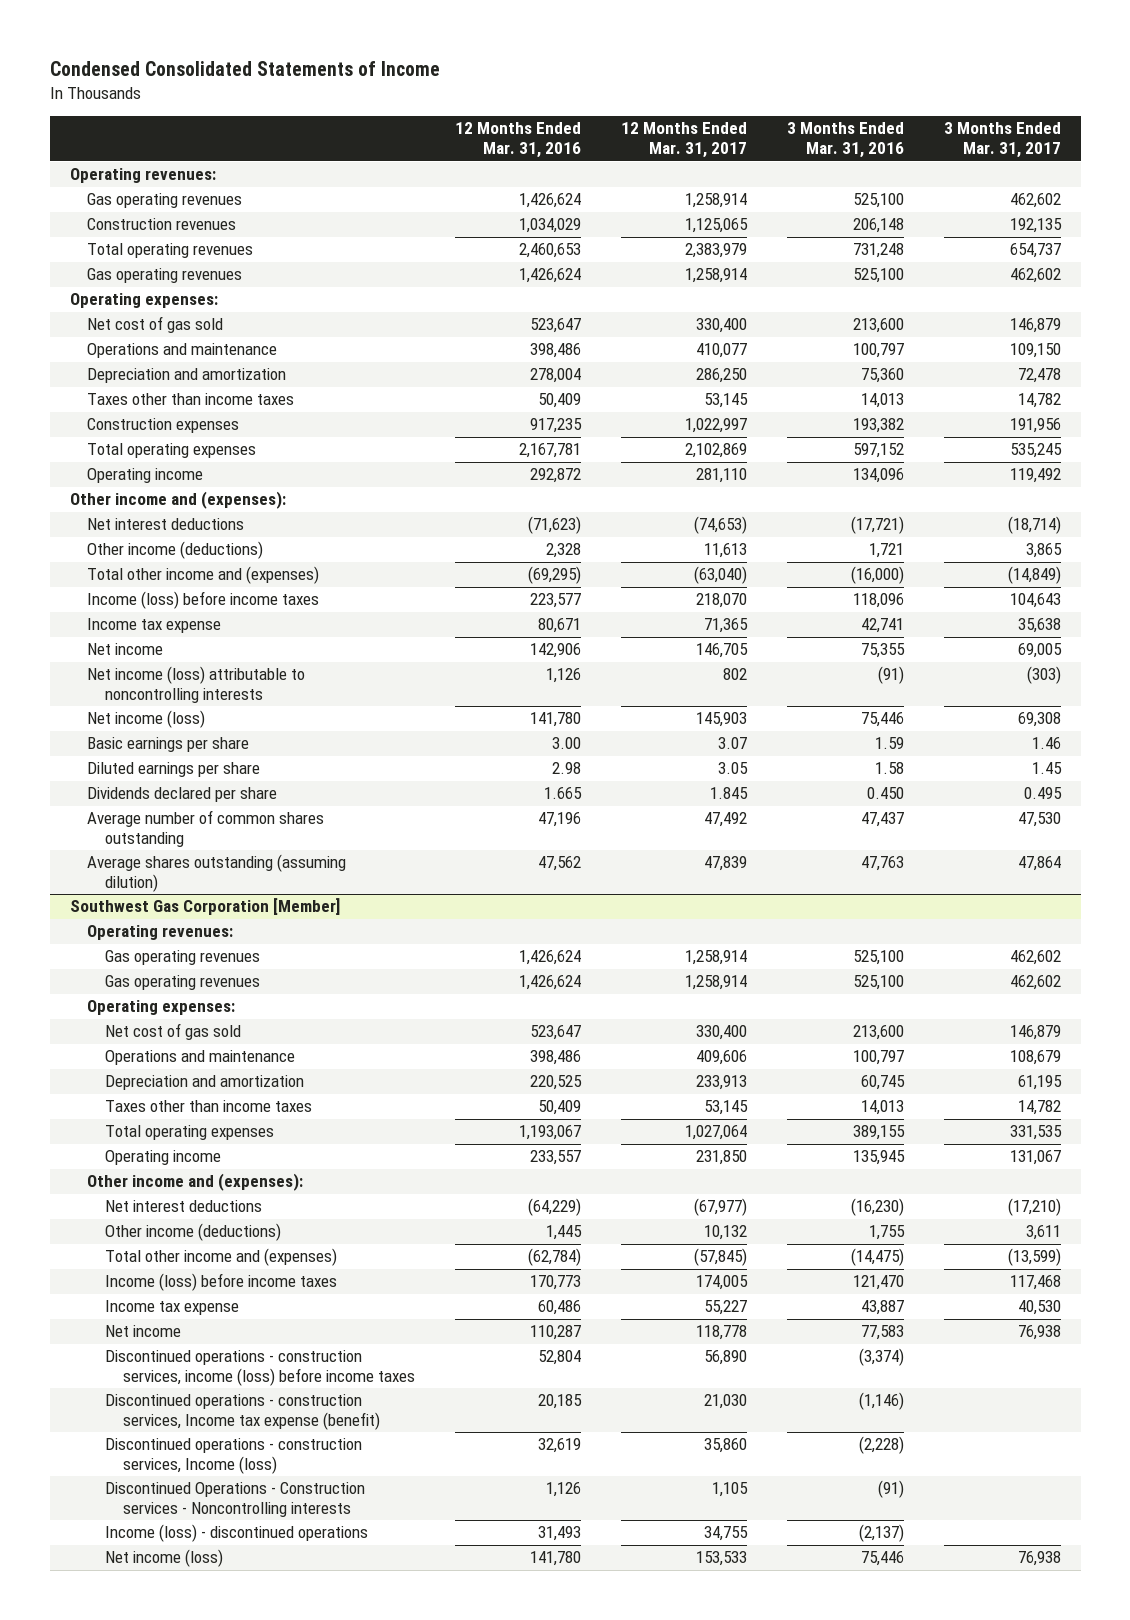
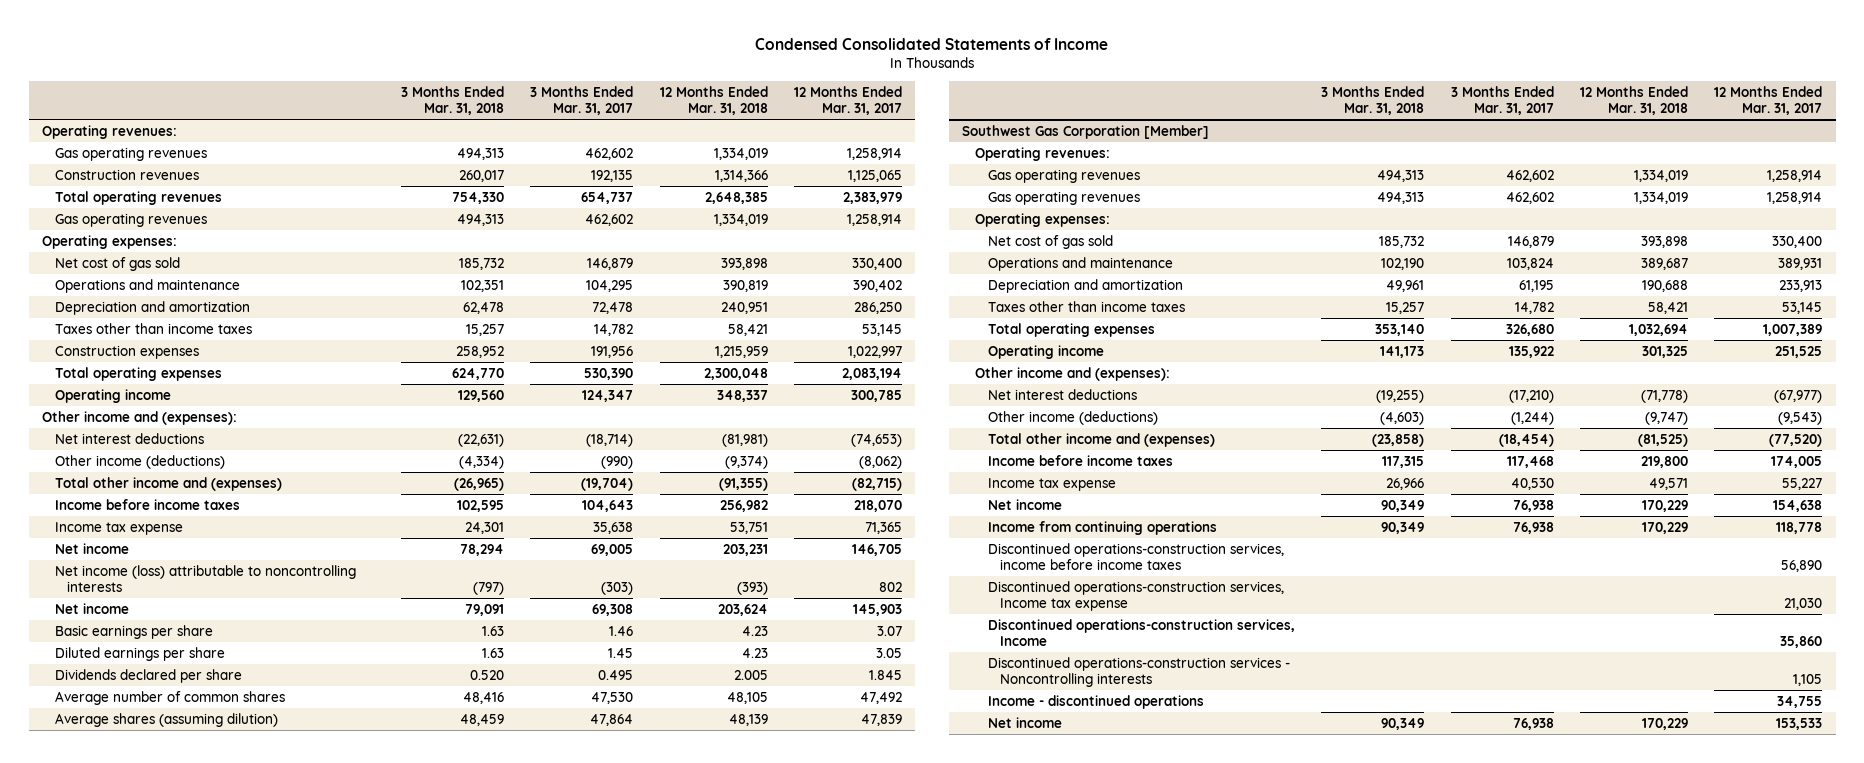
- | 12 Months Ended Mar. 31, 2016 | 12 Months Ended Mar. 31, 2017 | 3 Months Ended Mar. 31, 2016 | 3 Months Ended Mar. 31, 2017
+ | 3 Months Ended Mar. 31, 2018 | 3 Months Ended Mar. 31, 2017 | 12 Months Ended Mar. 31, 2018 | 12 Months Ended Mar. 31, 2017
- Operations and maintenance | 398,486 | 410,077 | 100,797 | 109,150
+ Operations and maintenance | 102,351 | 104,295 | 390,819 | 390,402
- Total operating expenses | 2,167,781 | 2,102,869 | 597,152 | 535,245
- Operating income | 292,872 | 281,110 | 134,096 | 119,492
+ Total operating expenses | 624,770 | 530,390 | 2,300,048 | 2,083,194
+ Operating income | 129,560 | 124,347 | 348,337 | 300,785
- Other income (deductions) | 2,328 | 11,613 | 1,721 | 3,865
- Total other income and (expenses) | (69,295) | (63,040) | (16,000) | (14,849)
- Income (loss) before income taxes | 223,577 | 218,070 | 118,096 | 104,643
+ Other income (deductions) | (4,334) | (990) | (9,374) | (8,062)
+ Total other income and (expenses) | (26,965) | (19,704) | (91,355) | (82,715)
+ Income before income taxes | 102,595 | 104,643 | 256,982 | 218,070
- Net income (loss) | 141,780 | 145,903 | 75,446 | 69,308
+ Net income | 79,091 | 69,308 | 203,624 | 145,903
- Average number of common shares outstanding | 47,196 | 47,492 | 47,437 | 47,530
- Average shares outstanding (assuming dilution) | 47,562 | 47,839 | 47,763 | 47,864
+ Average number of common shares | 48,416 | 47,530 | 48,105 | 47,492
+ Average shares (assuming dilution) | 48,459 | 47,864 | 48,139 | 47,839
@ Southwest Gas Corporation [Member]
- Operations and maintenance | 398,486 | 409,606 | 100,797 | 108,679
+ Operations and maintenance | 102,190 | 103,824 | 389,687 | 389,931
- Total operating expenses | 1,193,067 | 1,027,064 | 389,155 | 331,535
- Operating income | 233,557 | 231,850 | 135,945 | 131,067
+ Total operating expenses | 353,140 | 326,680 | 1,032,694 | 1,007,389
+ Operating income | 141,173 | 135,922 | 301,325 | 251,525
- Other income (deductions) | 1,445 | 10,132 | 1,755 | 3,611
- Total other income and (expenses) | (62,784) | (57,845) | (14,475) | (13,599)
- Income (loss) before income taxes | 170,773 | 174,005 | 121,470 | 117,468
+ Other income (deductions) | (4,603) | (1,244) | (9,747) | (9,543)
+ Total other income and (expenses) | (23,858) | (18,454) | (81,525) | (77,520)
+ Income before income taxes | 117,315 | 117,468 | 219,800 | 174,005
- Net income | 110,287 | 118,778 | 77,583 | 76,938
- Discontinued operations - construction services, income (loss) before income taxes | 52,804 | 56,890 | (3,374) |
- Discontinued operations - construction services, Income tax expense (benefit) | 20,185 | 21,030 | (1,146) |
- Discontinued operations - construction services, Income (loss) | 32,619 | 35,860 | (2,228) |
- Discontinued Operations - Construction services - Noncontrolling interests | 1,126 | 1,105 | (91) |
- Income (loss) - discontinued operations | 31,493 | 34,755 | (2,137) |
- Net income (loss) | 141,780 | 153,533 | 75,446 | 76,938
+ Net income | 90,349 | 76,938 | 170,229 | 154,638
+ Income from continuing operations | 90,349 | 76,938 | 170,229 | 118,778
+ Discontinued operations-construction services, income before income taxes | | | | 56,890
+ Discontinued operations-construction services, Income tax expense | | | | 21,030
+ Discontinued operations-construction services, Income | | | | 35,860
+ Discontinued operations-construction services - Noncontrolling interests | | | | 1,105
+ Income - discontinued operations | | | | 34,755
+ Net income | 90,349 | 76,938 | 170,229 | 153,533

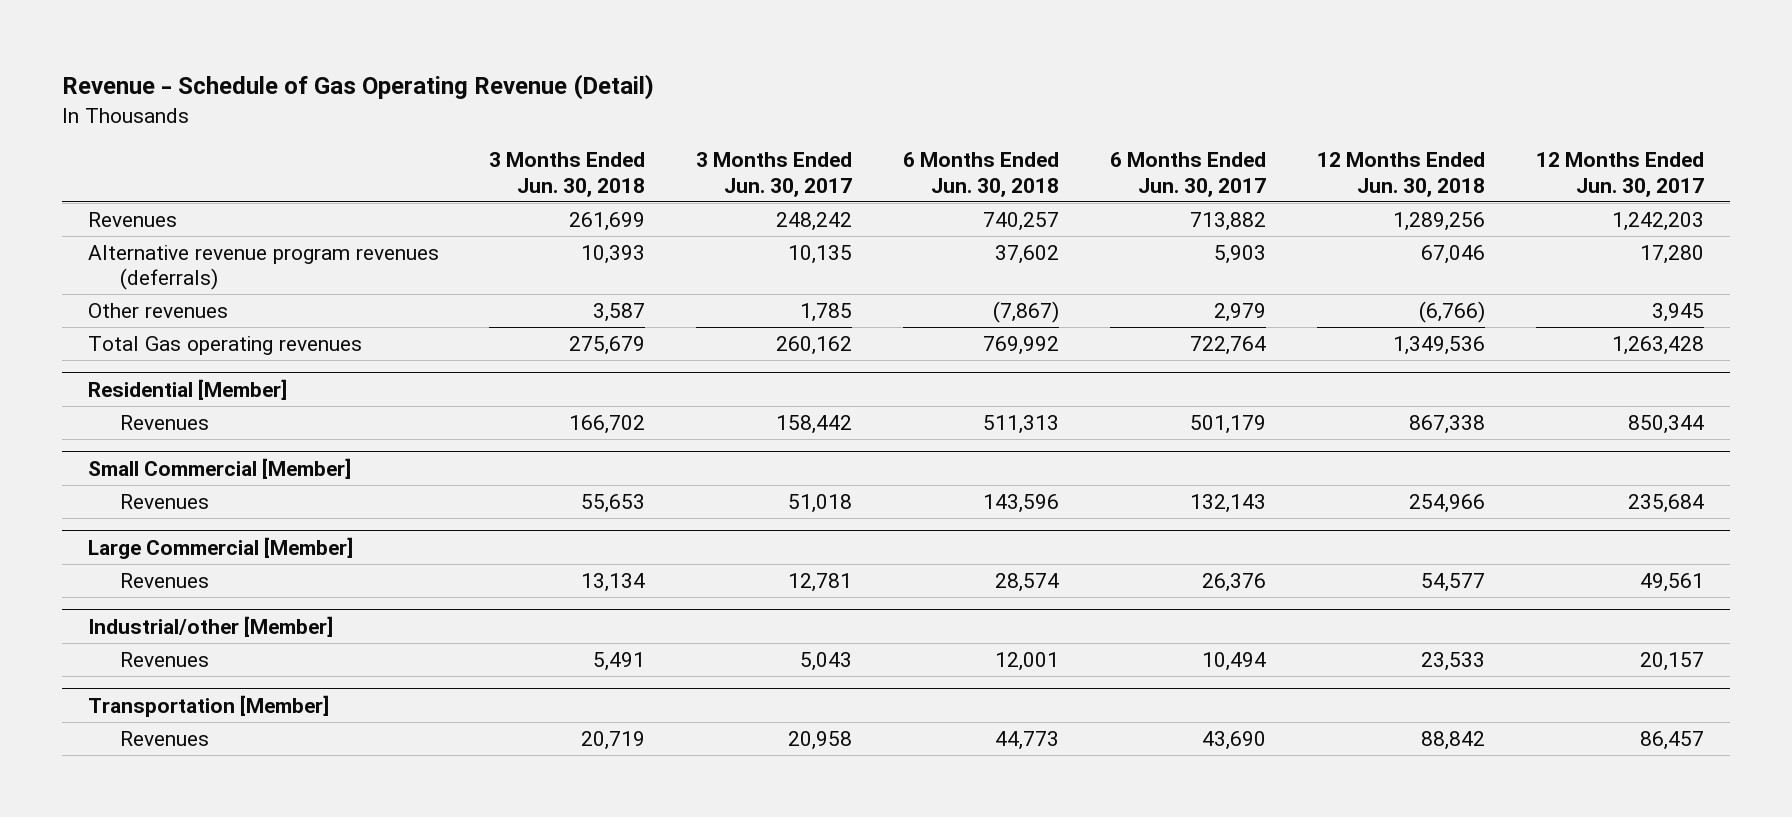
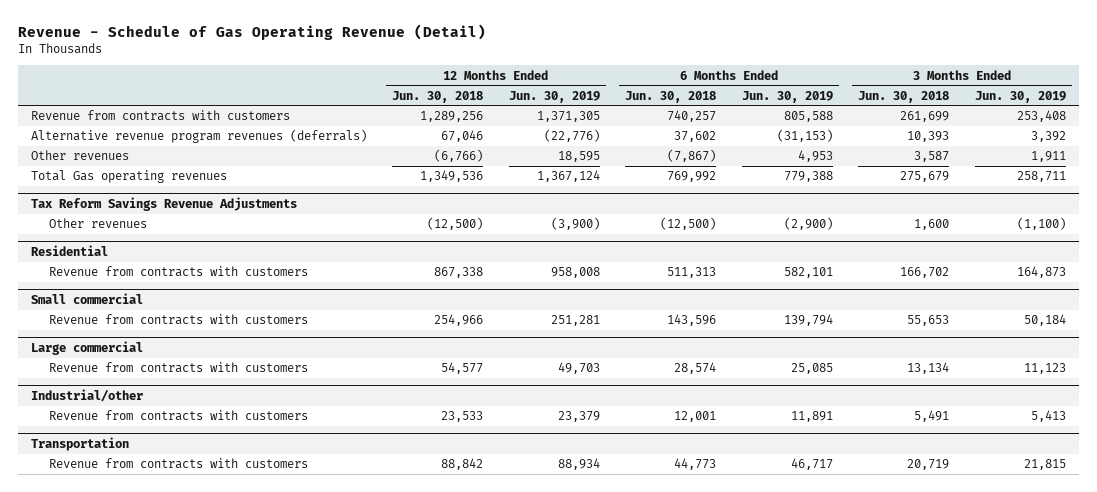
- | 3 Months Ended Jun. 30, 2018 | 3 Months Ended Jun. 30, 2017 | 6 Months Ended Jun. 30, 2018 | 6 Months Ended Jun. 30, 2017 | 12 Months Ended Jun. 30, 2018 | 12 Months Ended Jun. 30, 2017
+ | 12 Months Ended Jun. 30, 2018 | 12 Months Ended Jun. 30, 2019 | 6 Months Ended Jun. 30, 2018 | 6 Months Ended Jun. 30, 2019 | 3 Months Ended Jun. 30, 2018 | 3 Months Ended Jun. 30, 2019
- Revenues | 261,699 | 248,242 | 740,257 | 713,882 | 1,289,256 | 1,242,203
+ Revenue from contracts with customers | 1,289,256 | 1,371,305 | 740,257 | 805,588 | 261,699 | 253,408
- Residential [Member]
- Revenues | 166,702 | 158,442 | 511,313 | 501,179 | 867,338 | 850,344
- Small Commercial [Member]
- Revenues | 55,653 | 51,018 | 143,596 | 132,143 | 254,966 | 235,684
- Large Commercial [Member]
- Revenues | 13,134 | 12,781 | 28,574 | 26,376 | 54,577 | 49,561
- Industrial/other [Member]
- Revenues | 5,491 | 5,043 | 12,001 | 10,494 | 23,533 | 20,157
- Transportation [Member]
- Revenues | 20,719 | 20,958 | 44,773 | 43,690 | 88,842 | 86,457
+ Tax Reform Savings Revenue Adjustments
+ Other revenues | (12,500) | (3,900) | (12,500) | (2,900) | 1,600 | (1,100)
+ Residential
+ Revenue from contracts with customers | 867,338 | 958,008 | 511,313 | 582,101 | 166,702 | 164,873
+ Small commercial
+ Revenue from contracts with customers | 254,966 | 251,281 | 143,596 | 139,794 | 55,653 | 50,184
+ Large commercial
+ Revenue from contracts with customers | 54,577 | 49,703 | 28,574 | 25,085 | 13,134 | 11,123
+ Industrial/other
+ Revenue from contracts with customers | 23,533 | 23,379 | 12,001 | 11,891 | 5,491 | 5,413
+ Transportation
+ Revenue from contracts with customers | 88,842 | 88,934 | 44,773 | 46,717 | 20,719 | 21,815

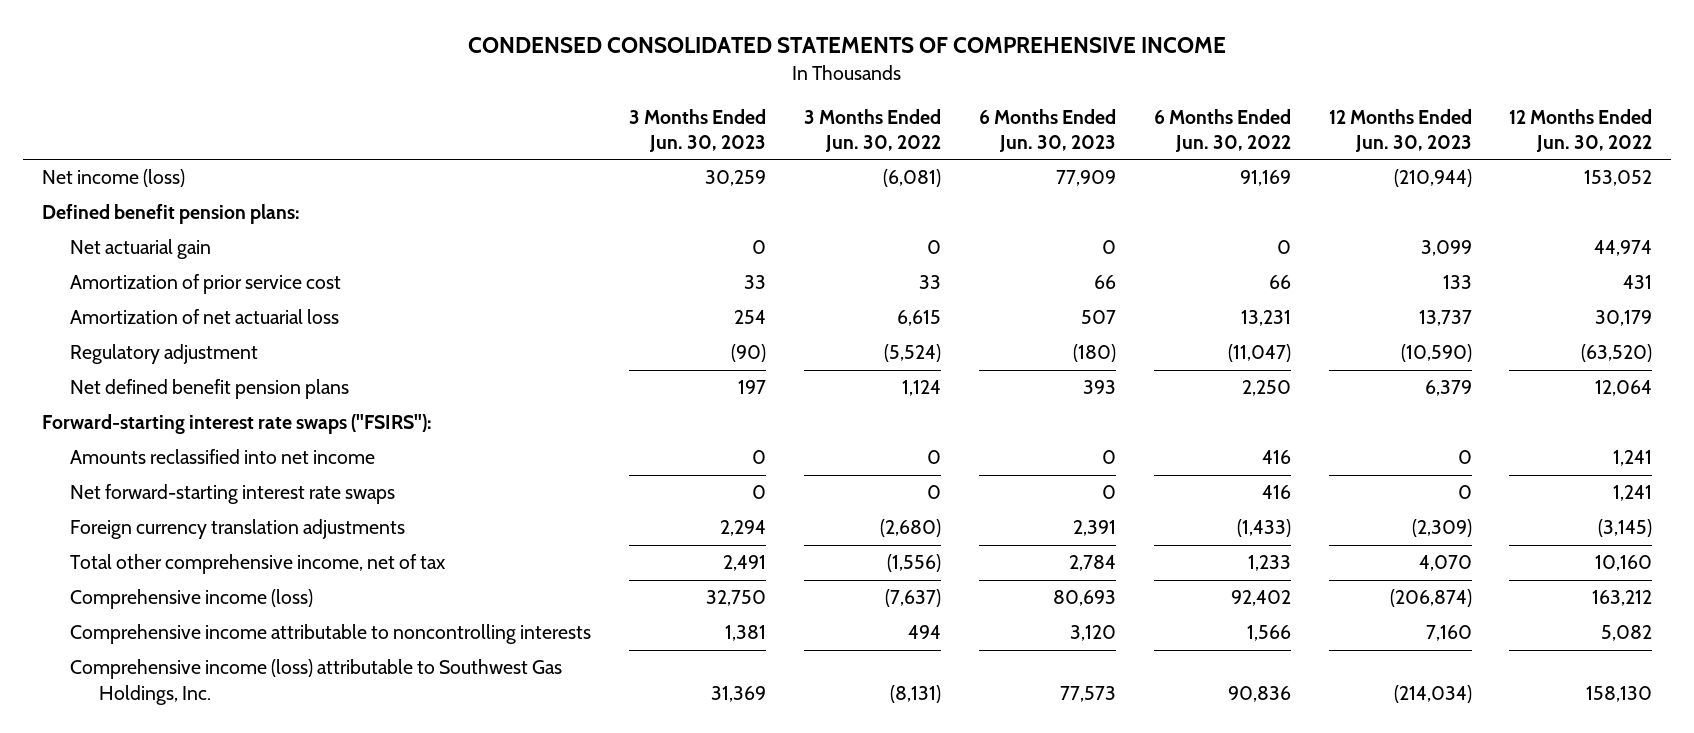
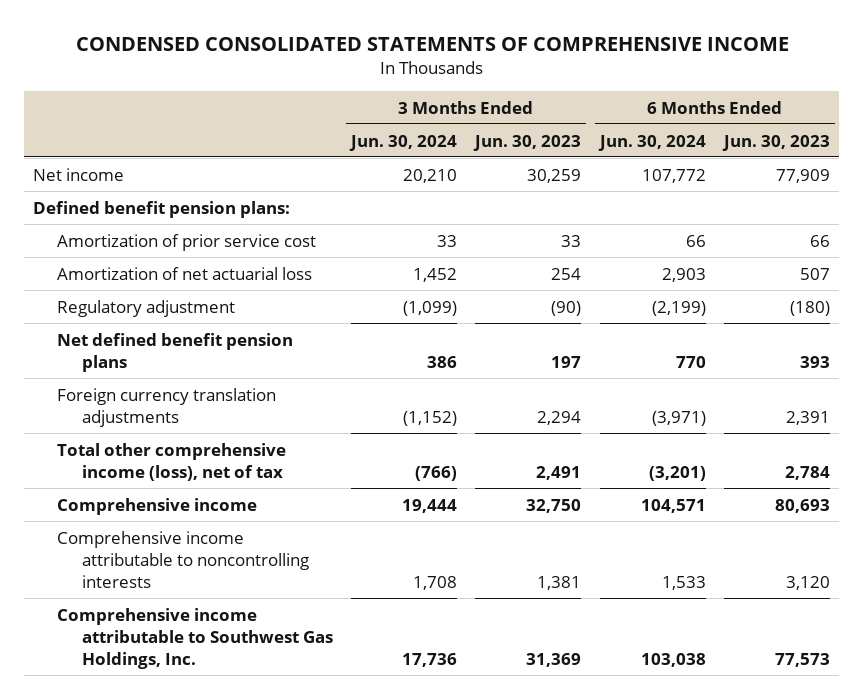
- | 3 Months Ended Jun. 30, 2023 | 3 Months Ended Jun. 30, 2022 | 6 Months Ended Jun. 30, 2023 | 6 Months Ended Jun. 30, 2022 | 12 Months Ended Jun. 30, 2023 | 12 Months Ended Jun. 30, 2022
+ | 3 Months Ended Jun. 30, 2024 | 3 Months Ended Jun. 30, 2023 | 6 Months Ended Jun. 30, 2024 | 6 Months Ended Jun. 30, 2023
- Net income (loss) | 30,259 | (6,081) | 77,909 | 91,169 | (210,944) | 153,052
+ Net income | 20,210 | 30,259 | 107,772 | 77,909
- Net actuarial gain | 0 | 0 | 0 | 0 | 3,099 | 44,974
- Forward-starting interest rate swaps ("FSIRS"):
- Amounts reclassified into net income | 0 | 0 | 0 | 416 | 0 | 1,241
- Net forward-starting interest rate swaps | 0 | 0 | 0 | 416 | 0 | 1,241
- Total other comprehensive income, net of tax | 2,491 | (1,556) | 2,784 | 1,233 | 4,070 | 10,160
- Comprehensive income (loss) | 32,750 | (7,637) | 80,693 | 92,402 | (206,874) | 163,212
+ Total other comprehensive income (loss), net of tax | (766) | 2,491 | (3,201) | 2,784
+ Comprehensive income | 19,444 | 32,750 | 104,571 | 80,693
- Comprehensive income (loss) attributable to Southwest Gas Holdings, Inc. | 31,369 | (8,131) | 77,573 | 90,836 | (214,034) | 158,130
+ Comprehensive income attributable to Southwest Gas Holdings, Inc. | 17,736 | 31,369 | 103,038 | 77,573

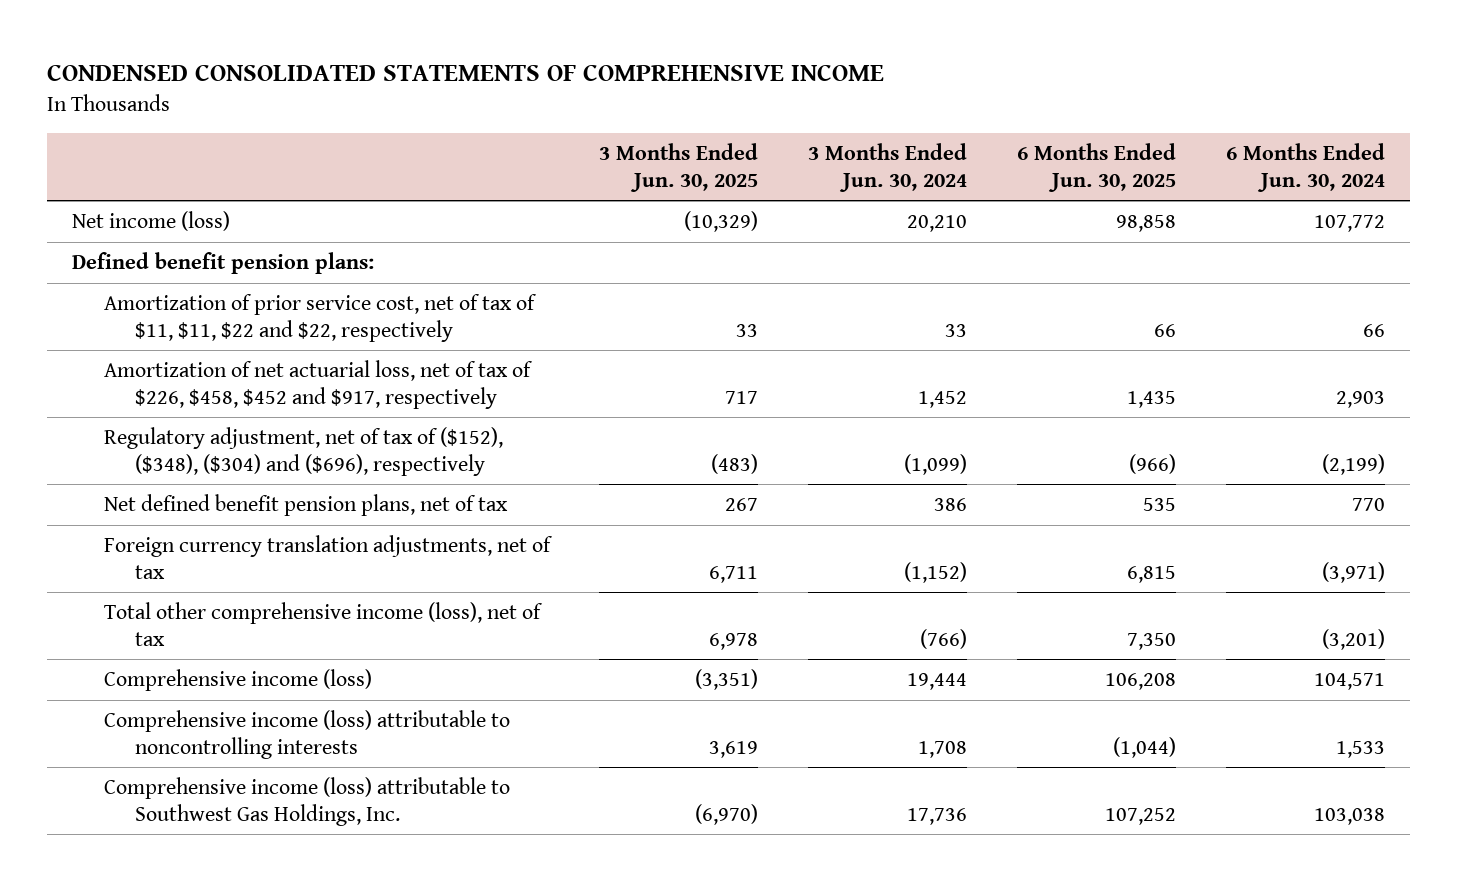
- | 3 Months Ended Jun. 30, 2024 | 3 Months Ended Jun. 30, 2023 | 6 Months Ended Jun. 30, 2024 | 6 Months Ended Jun. 30, 2023
+ | 3 Months Ended Jun. 30, 2025 | 3 Months Ended Jun. 30, 2024 | 6 Months Ended Jun. 30, 2025 | 6 Months Ended Jun. 30, 2024
- Net income | 20,210 | 30,259 | 107,772 | 77,909
+ Net income (loss) | (10,329) | 20,210 | 98,858 | 107,772
- Amortization of prior service cost | 33 | 33 | 66 | 66
- Amortization of net actuarial loss | 1,452 | 254 | 2,903 | 507
- Regulatory adjustment | (1,099) | (90) | (2,199) | (180)
- Net defined benefit pension plans | 386 | 197 | 770 | 393
- Foreign currency translation adjustments | (1,152) | 2,294 | (3,971) | 2,391
+ Amortization of prior service cost, net of tax of $11, $11, $22 and $22, respectively | 33 | 33 | 66 | 66
+ Amortization of net actuarial loss, net of tax of $226, $458, $452 and $917, respectively | 717 | 1,452 | 1,435 | 2,903
+ Regulatory adjustment, net of tax of ($152), ($348), ($304) and ($696), respectively | (483) | (1,099) | (966) | (2,199)
+ Net defined benefit pension plans, net of tax | 267 | 386 | 535 | 770
+ Foreign currency translation adjustments, net of tax | 6,711 | (1,152) | 6,815 | (3,971)
- Comprehensive income | 19,444 | 32,750 | 104,571 | 80,693
- Comprehensive income attributable to noncontrolling interests | 1,708 | 1,381 | 1,533 | 3,120
- Comprehensive income attributable to Southwest Gas Holdings, Inc. | 17,736 | 31,369 | 103,038 | 77,573
+ Comprehensive income (loss) | (3,351) | 19,444 | 106,208 | 104,571
+ Comprehensive income (loss) attributable to noncontrolling interests | 3,619 | 1,708 | (1,044) | 1,533
+ Comprehensive income (loss) attributable to Southwest Gas Holdings, Inc. | (6,970) | 17,736 | 107,252 | 103,038

